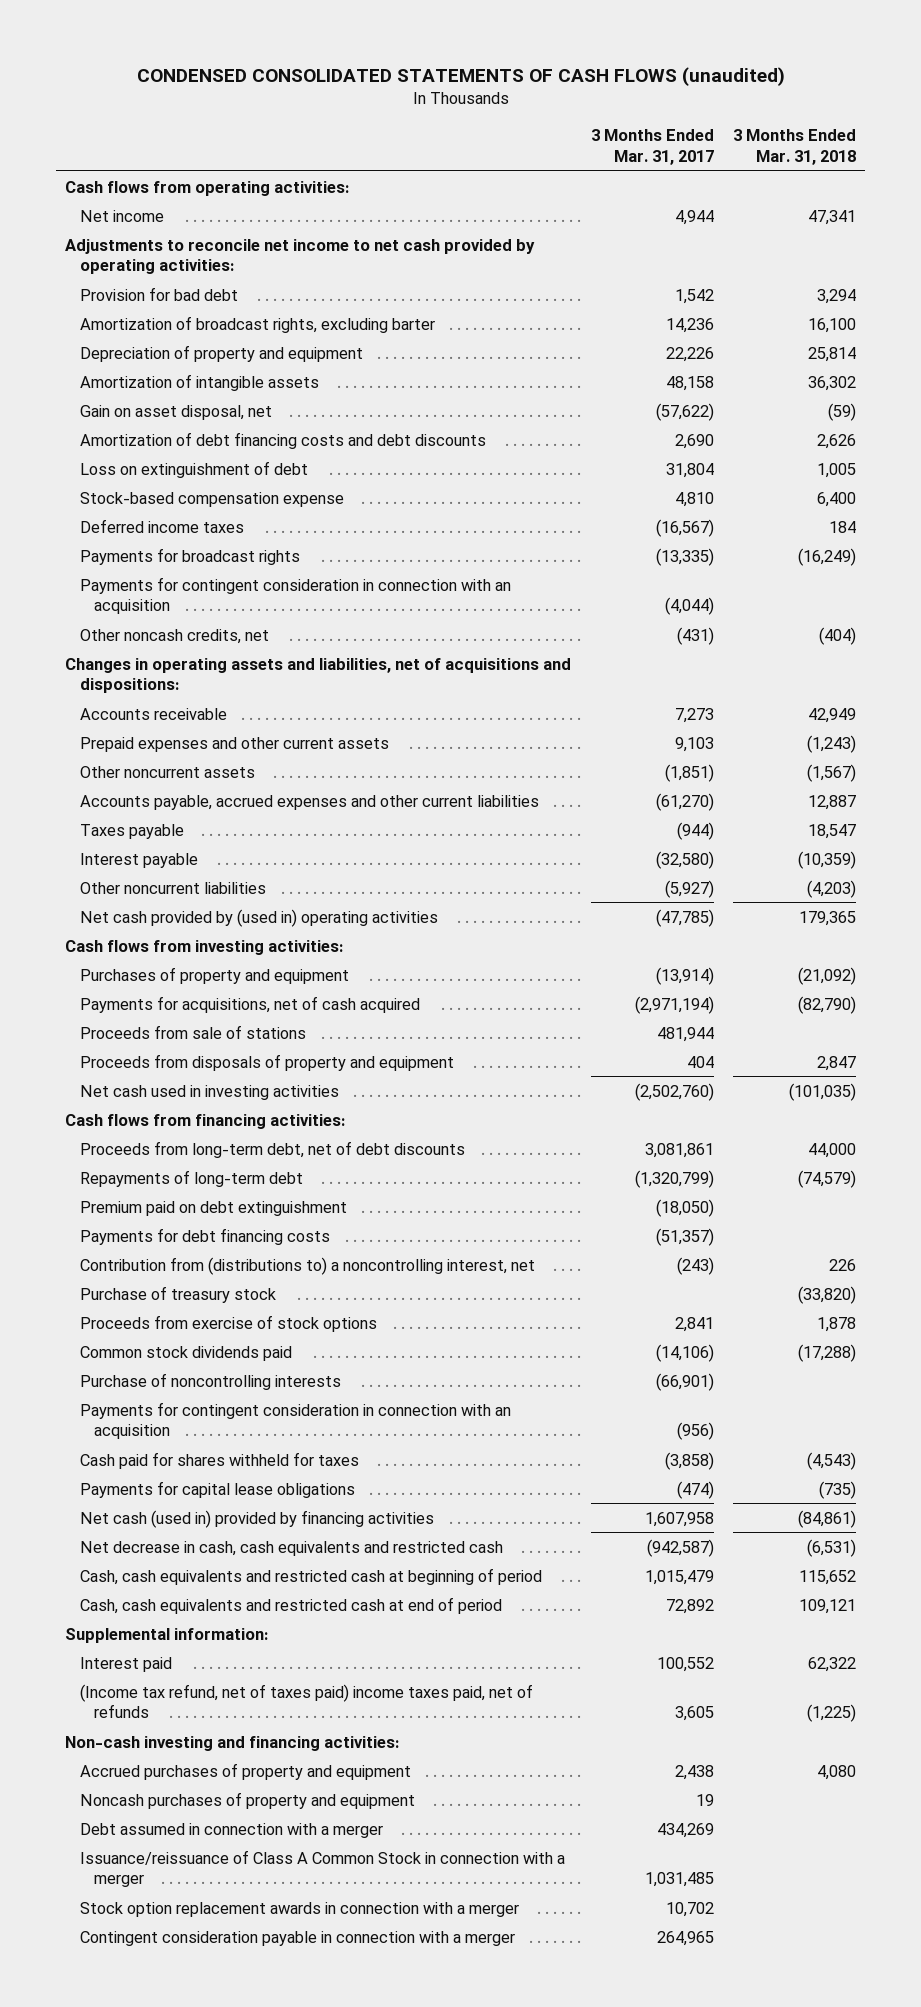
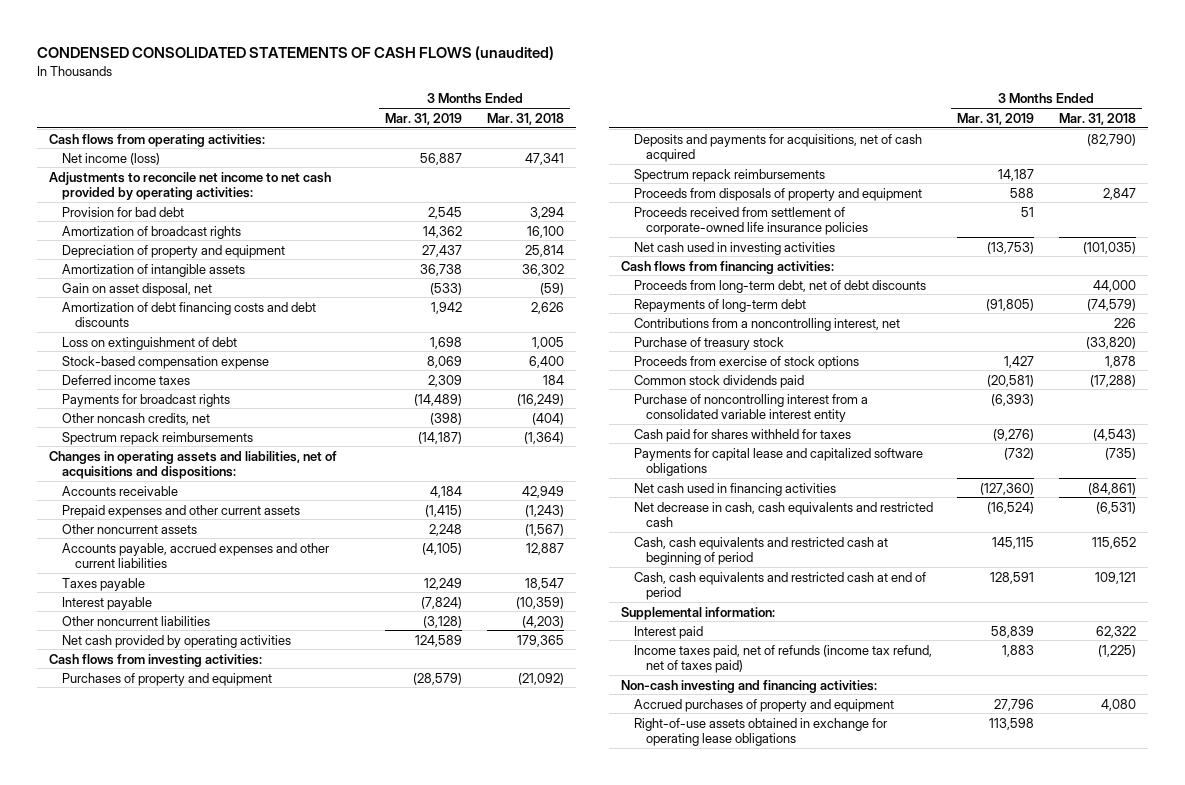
- | 3 Months Ended Mar. 31, 2017 | 3 Months Ended Mar. 31, 2018
+ | 3 Months Ended Mar. 31, 2019 | 3 Months Ended Mar. 31, 2018
- Net income | 4,944 | 47,341
+ Net income (loss) | 56,887 | 47,341
- Amortization of broadcast rights, excluding barter | 14,236 | 16,100
+ Amortization of broadcast rights | 14,362 | 16,100
- Payments for contingent consideration in connection with an acquisition | (4,044) |
+ Spectrum repack reimbursements | (14,187) | (1,364)
- Net cash provided by (used in) operating activities | (47,785) | 179,365
+ Net cash provided by operating activities | 124,589 | 179,365
- Payments for acquisitions, net of cash acquired | (2,971,194) | (82,790)
- Proceeds from sale of stations | 481,944 |
+ Deposits and payments for acquisitions, net of cash acquired | | (82,790)
+ Spectrum repack reimbursements | 14,187 |
+ Proceeds received from settlement of corporate-owned life insurance policies | 51 |
- Premium paid on debt extinguishment | (18,050) |
- Payments for debt financing costs | (51,357) |
- Contribution from (distributions to) a noncontrolling interest, net | (243) | 226
+ Contributions from a noncontrolling interest, net | | 226
- Purchase of noncontrolling interests | (66,901) |
- Payments for contingent consideration in connection with an acquisition | (956) |
+ Purchase of noncontrolling interest from a consolidated variable interest entity | (6,393) |
- Payments for capital lease obligations | (474) | (735)
- Net cash (used in) provided by financing activities | 1,607,958 | (84,861)
+ Payments for capital lease and capitalized software obligations | (732) | (735)
+ Net cash used in financing activities | (127,360) | (84,861)
- (Income tax refund, net of taxes paid) income taxes paid, net of refunds | 3,605 | (1,225)
+ Income taxes paid, net of refunds (income tax refund, net of taxes paid) | 1,883 | (1,225)
- Noncash purchases of property and equipment | 19 |
- Debt assumed in connection with a merger | 434,269 |
- Issuance/reissuance of Class A Common Stock in connection with a merger | 1,031,485 |
- Stock option replacement awards in connection with a merger | 10,702 |
- Contingent consideration payable in connection with a merger | 264,965 |
+ Right-of-use assets obtained in exchange for operating lease obligations | 113,598 |

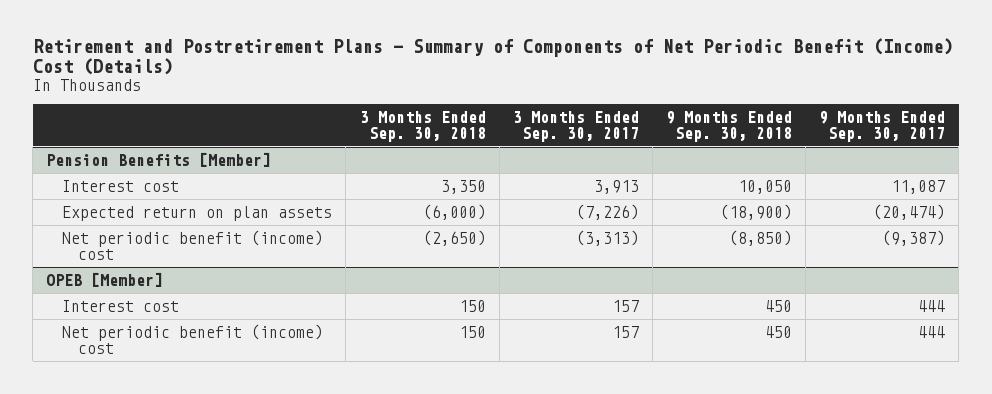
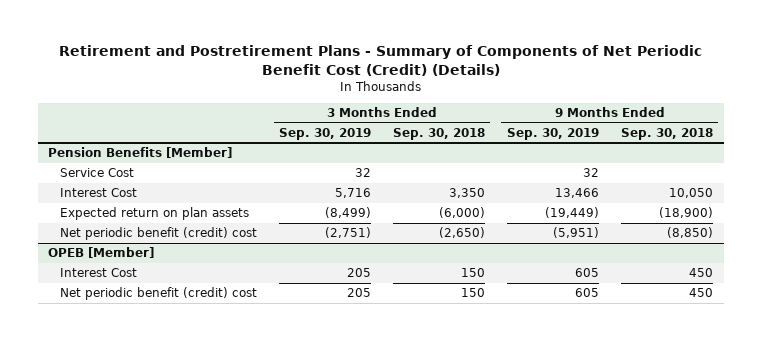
- Retirement and Postretirement Plans - Summary of Components of Net Periodic Benefit (Income) Cost (Details)
+ Retirement and Postretirement Plans - Summary of Components of Net Periodic Benefit Cost (Credit) (Details)
- | 3 Months Ended Sep. 30, 2018 | 3 Months Ended Sep. 30, 2017 | 9 Months Ended Sep. 30, 2018 | 9 Months Ended Sep. 30, 2017
+ | 3 Months Ended Sep. 30, 2019 | 3 Months Ended Sep. 30, 2018 | 9 Months Ended Sep. 30, 2019 | 9 Months Ended Sep. 30, 2018
@ Pension Benefits [Member]
- Interest cost | 3,350 | 3,913 | 10,050 | 11,087
+ Service Cost | 32 | | 32 |
+ Interest Cost | 5,716 | 3,350 | 13,466 | 10,050
- Net periodic benefit (income) cost | (2,650) | (3,313) | (8,850) | (9,387)
+ Net periodic benefit (credit) cost | (2,751) | (2,650) | (5,951) | (8,850)
@ OPEB [Member]
- Interest cost | 150 | 157 | 450 | 444
- Net periodic benefit (income) cost | 150 | 157 | 450 | 444
+ Interest Cost | 205 | 150 | 605 | 450
+ Net periodic benefit (credit) cost | 205 | 150 | 605 | 450

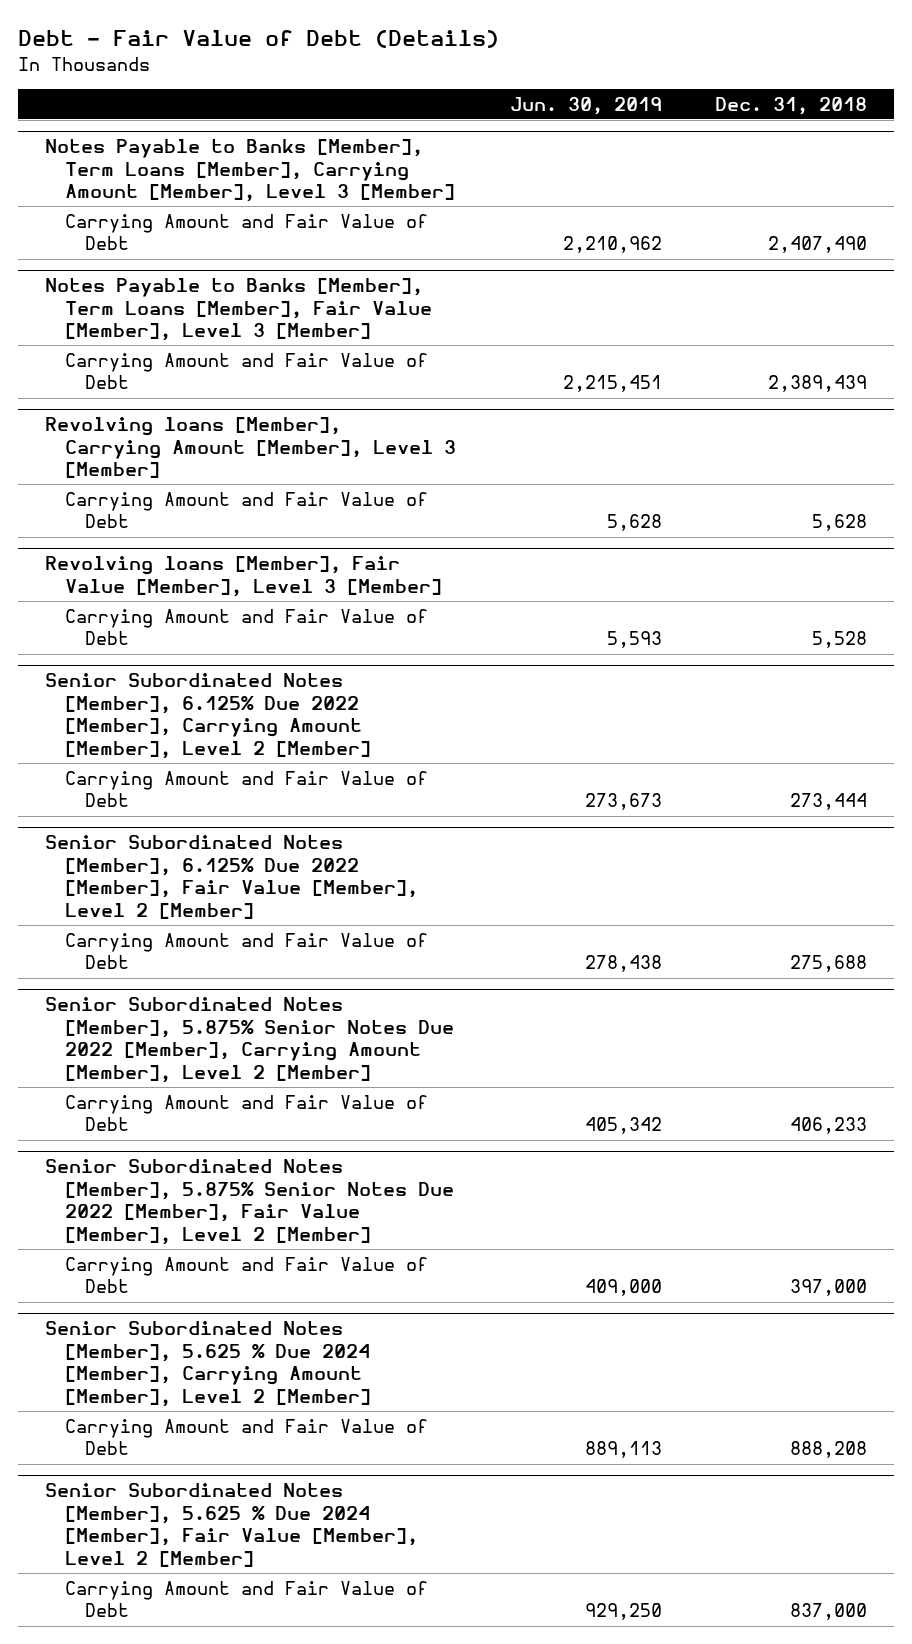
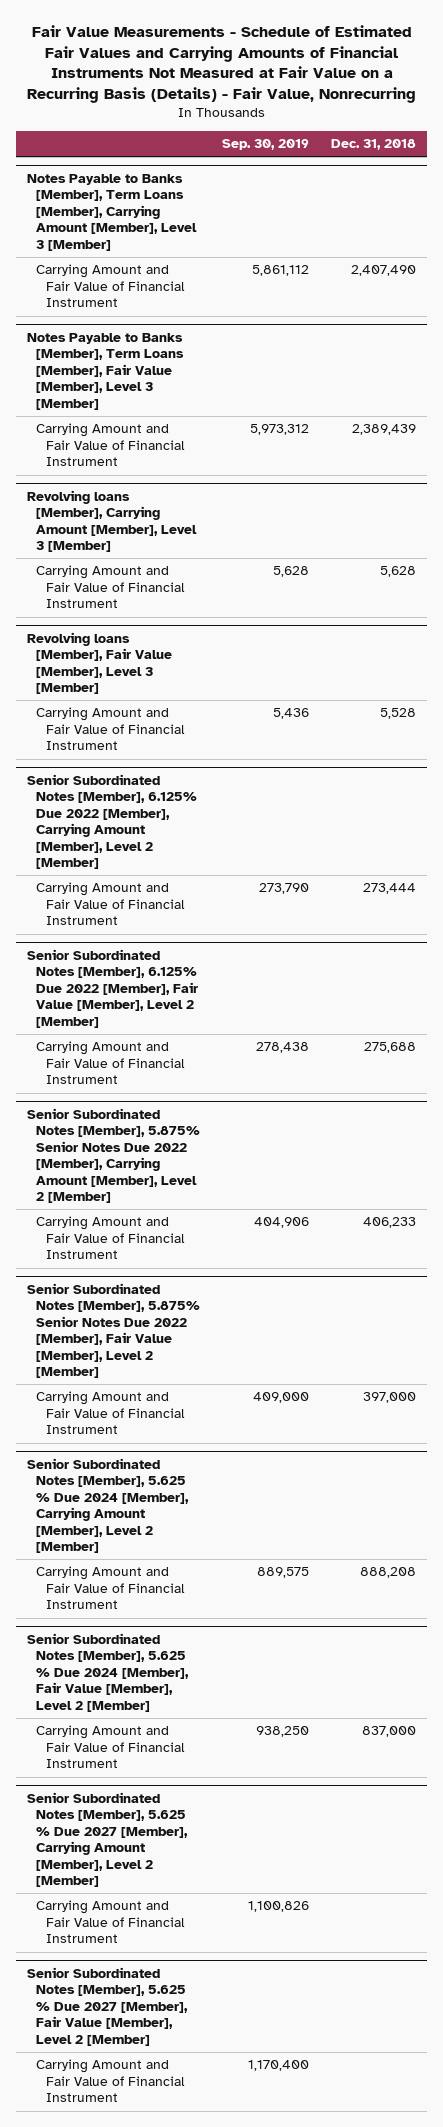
- Debt - Fair Value of Debt (Details)
+ Fair Value Measurements - Schedule of Estimated Fair Values and Carrying Amounts of Financial Instruments Not Measured at Fair Value on a Recurring Basis (Details) - Fair Value, Nonrecurring
- | Jun. 30, 2019 | Dec. 31, 2018
+ | Sep. 30, 2019 | Dec. 31, 2018
@ Notes Payable to Banks [Member], Term Loans [Member], Carrying Amount [Member], Level 3 [Member]
- Carrying Amount and Fair Value of Debt | 2,210,962 | 2,407,490
+ Carrying Amount and Fair Value of Financial Instrument | 5,861,112 | 2,407,490
@ Notes Payable to Banks [Member], Term Loans [Member], Fair Value [Member], Level 3 [Member]
- Carrying Amount and Fair Value of Debt | 2,215,451 | 2,389,439
+ Carrying Amount and Fair Value of Financial Instrument | 5,973,312 | 2,389,439
@ Revolving loans [Member], Carrying Amount [Member], Level 3 [Member]
- Carrying Amount and Fair Value of Debt | 5,628 | 5,628
+ Carrying Amount and Fair Value of Financial Instrument | 5,628 | 5,628
@ Revolving loans [Member], Fair Value [Member], Level 3 [Member]
- Carrying Amount and Fair Value of Debt | 5,593 | 5,528
+ Carrying Amount and Fair Value of Financial Instrument | 5,436 | 5,528
@ Senior Subordinated Notes [Member], 6.125% Due 2022 [Member], Carrying Amount [Member], Level 2 [Member]
- Carrying Amount and Fair Value of Debt | 273,673 | 273,444
+ Carrying Amount and Fair Value of Financial Instrument | 273,790 | 273,444
@ Senior Subordinated Notes [Member], 6.125% Due 2022 [Member], Fair Value [Member], Level 2 [Member]
- Carrying Amount and Fair Value of Debt | 278,438 | 275,688
+ Carrying Amount and Fair Value of Financial Instrument | 278,438 | 275,688
@ Senior Subordinated Notes [Member], 5.875% Senior Notes Due 2022 [Member], Carrying Amount [Member], Level 2 [Member]
- Carrying Amount and Fair Value of Debt | 405,342 | 406,233
+ Carrying Amount and Fair Value of Financial Instrument | 404,906 | 406,233
@ Senior Subordinated Notes [Member], 5.875% Senior Notes Due 2022 [Member], Fair Value [Member], Level 2 [Member]
- Carrying Amount and Fair Value of Debt | 409,000 | 397,000
+ Carrying Amount and Fair Value of Financial Instrument | 409,000 | 397,000
@ Senior Subordinated Notes [Member], 5.625 % Due 2024 [Member], Carrying Amount [Member], Level 2 [Member]
- Carrying Amount and Fair Value of Debt | 889,113 | 888,208
+ Carrying Amount and Fair Value of Financial Instrument | 889,575 | 888,208
@ Senior Subordinated Notes [Member], 5.625 % Due 2024 [Member], Fair Value [Member], Level 2 [Member]
- Carrying Amount and Fair Value of Debt | 929,250 | 837,000
+ Carrying Amount and Fair Value of Financial Instrument | 938,250 | 837,000
+ Senior Subordinated Notes [Member], 5.625 % Due 2027 [Member], Carrying Amount [Member], Level 2 [Member]
+ Carrying Amount and Fair Value of Financial Instrument | 1,100,826 |
+ Senior Subordinated Notes [Member], 5.625 % Due 2027 [Member], Fair Value [Member], Level 2 [Member]
+ Carrying Amount and Fair Value of Financial Instrument | 1,170,400 |

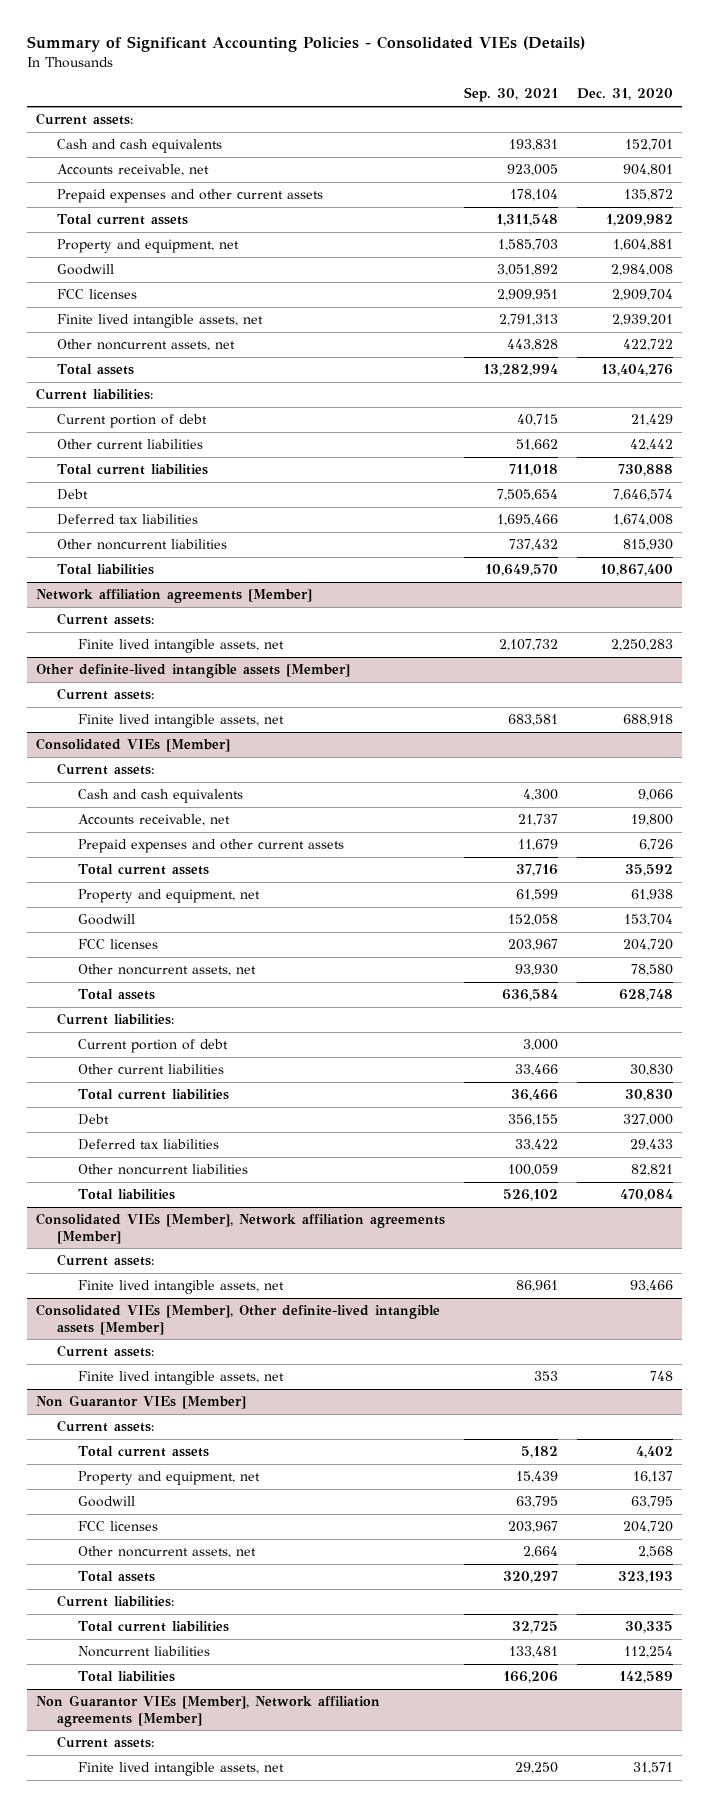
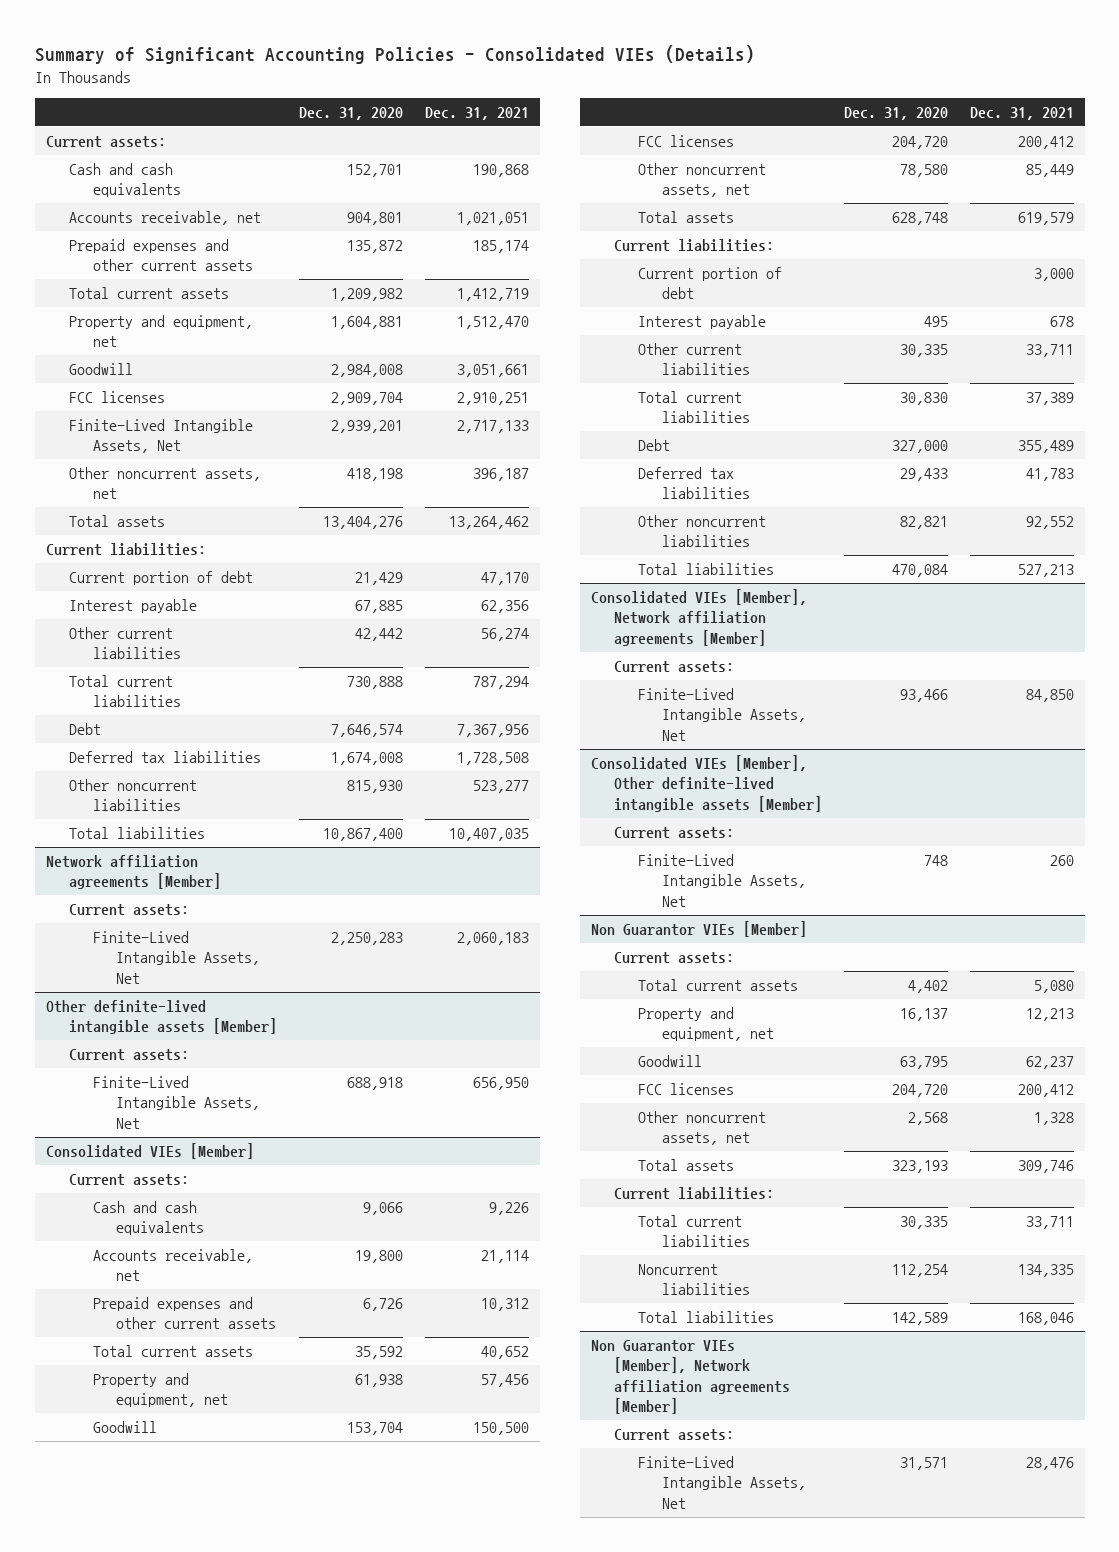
- | Sep. 30, 2021 | Dec. 31, 2020
+ | Dec. 31, 2020 | Dec. 31, 2021
- Finite lived intangible assets, net | 2,791,313 | 2,939,201
- Other noncurrent assets, net | 443,828 | 422,722
+ Finite-Lived Intangible Assets, Net | 2,939,201 | 2,717,133
+ Other noncurrent assets, net | 418,198 | 396,187
+ Interest payable | 67,885 | 62,356
@ Network affiliation agreements [Member]
- Finite lived intangible assets, net | 2,107,732 | 2,250,283
+ Finite-Lived Intangible Assets, Net | 2,250,283 | 2,060,183
@ Other definite-lived intangible assets [Member]
- Finite lived intangible assets, net | 683,581 | 688,918
+ Finite-Lived Intangible Assets, Net | 688,918 | 656,950
@ Consolidated VIEs [Member]
- Other current liabilities | 33,466 | 30,830
+ Interest payable | 495 | 678
+ Other current liabilities | 30,335 | 33,711
@ Consolidated VIEs [Member], Network affiliation agreements [Member]
- Finite lived intangible assets, net | 86,961 | 93,466
+ Finite-Lived Intangible Assets, Net | 93,466 | 84,850
@ Consolidated VIEs [Member], Other definite-lived intangible assets [Member]
- Finite lived intangible assets, net | 353 | 748
+ Finite-Lived Intangible Assets, Net | 748 | 260
@ Non Guarantor VIEs [Member], Network affiliation agreements [Member]
- Finite lived intangible assets, net | 29,250 | 31,571
+ Finite-Lived Intangible Assets, Net | 31,571 | 28,476

